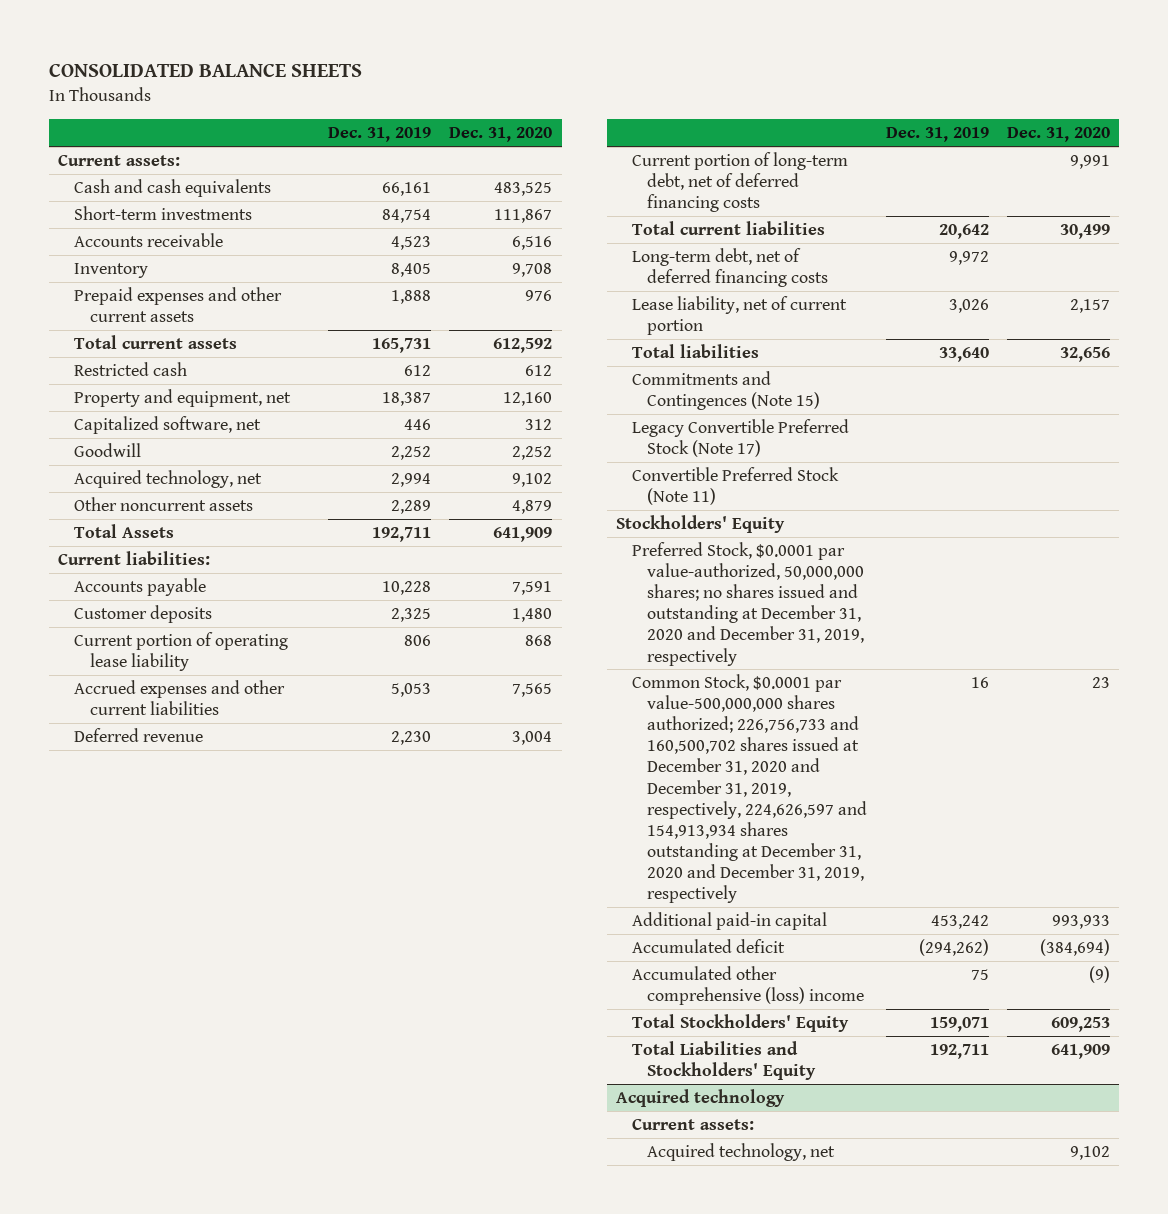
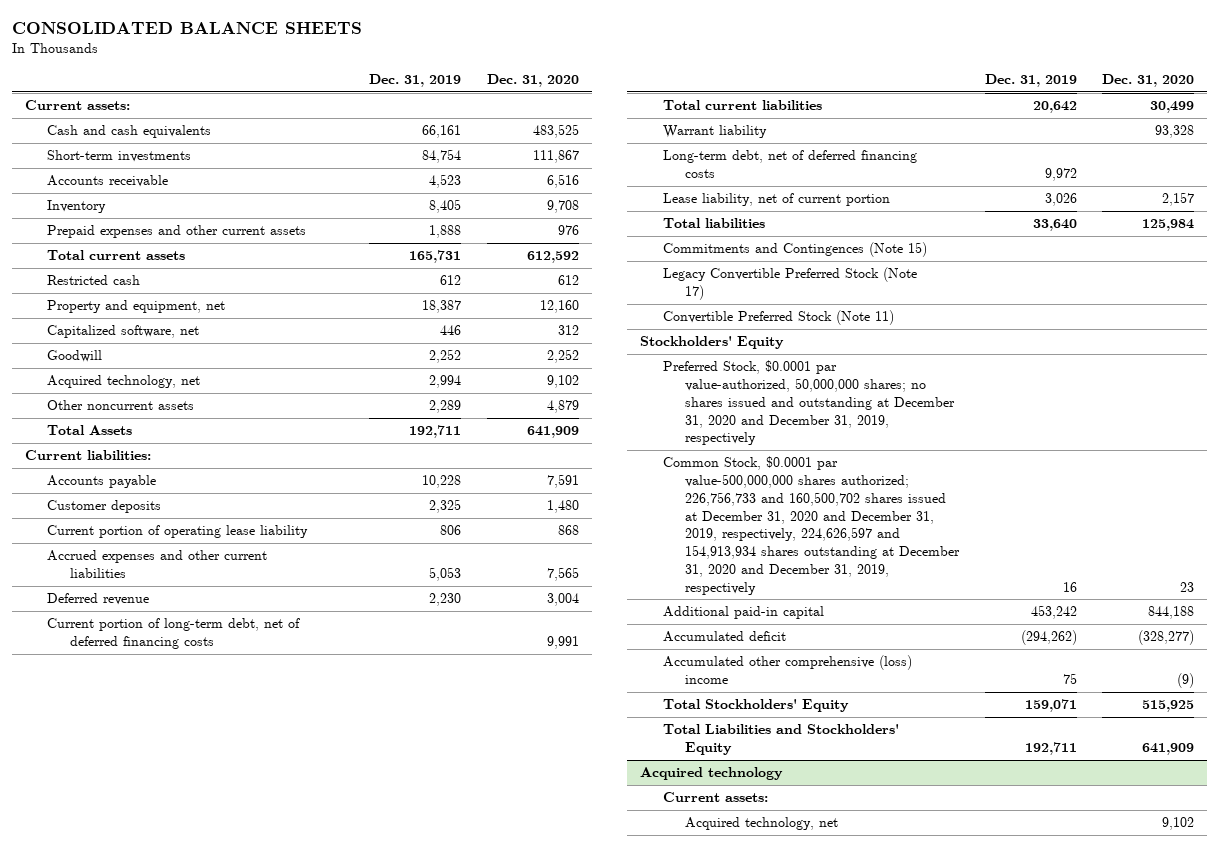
+ Warrant liability | | 93,328
- Total liabilities | 33,640 | 32,656
+ Total liabilities | 33,640 | 125,984
- Additional paid-in capital | 453,242 | 993,933
- Accumulated deficit | (294,262) | (384,694)
+ Additional paid-in capital | 453,242 | 844,188
+ Accumulated deficit | (294,262) | (328,277)
- Total Stockholders' Equity | 159,071 | 609,253
+ Total Stockholders' Equity | 159,071 | 515,925

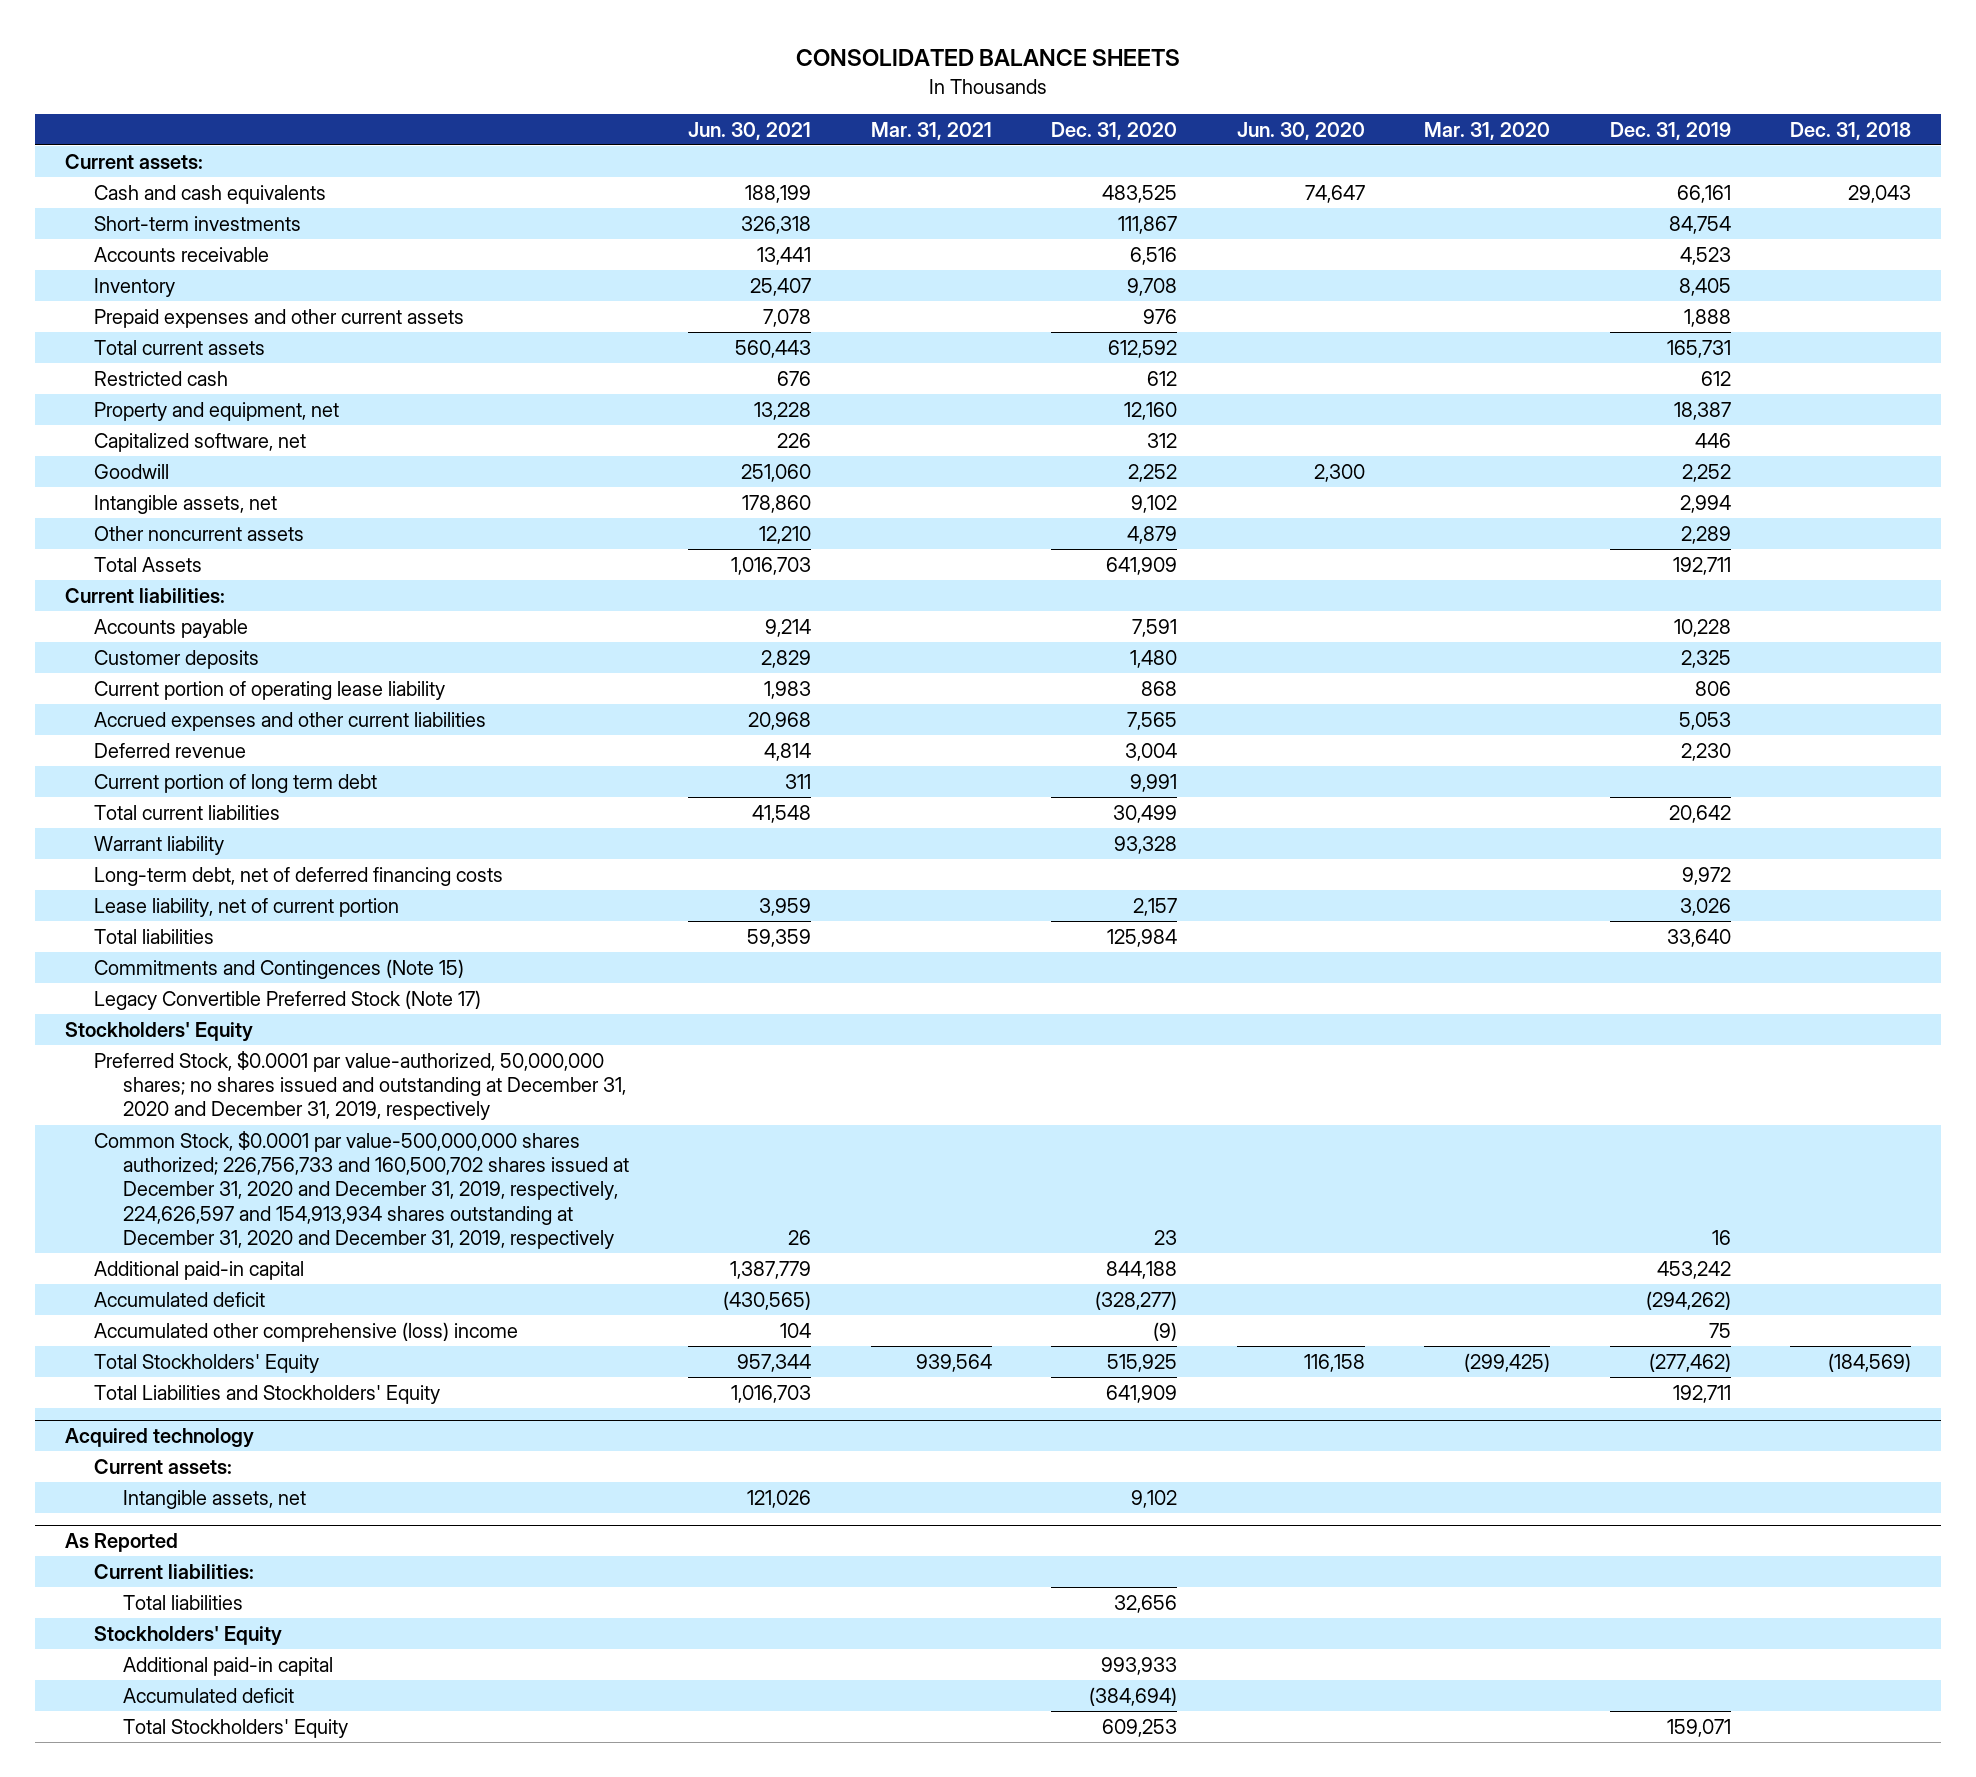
- | Dec. 31, 2019 | Dec. 31, 2020
+ | Jun. 30, 2021 | Mar. 31, 2021 | Dec. 31, 2020 | Jun. 30, 2020 | Mar. 31, 2020 | Dec. 31, 2019 | Dec. 31, 2018
- Acquired technology, net | 2,994 | 9,102
+ Intangible assets, net | 178,860 | | 9,102 | | | 2,994 |
- Current portion of long-term debt, net of deferred financing costs | | 9,991
+ Current portion of long term debt | 311 | | 9,991 | | | |
- Convertible Preferred Stock (Note 11)
- Total Stockholders' Equity | 159,071 | 515,925
+ Total Stockholders' Equity | 957,344 | 939,564 | 515,925 | 116,158 | (299,425) | (277,462) | (184,569)
@ Acquired technology
- Acquired technology, net | | 9,102
+ Intangible assets, net | 121,026 | | 9,102 | | | |
+ As Reported
+ Current liabilities:
+ Total liabilities | | | 32,656 | | | |
+ Stockholders' Equity
+ Additional paid-in capital | | | 993,933 | | | |
+ Accumulated deficit | | | (384,694) | | | |
+ Total Stockholders' Equity | | | 609,253 | | | 159,071 |

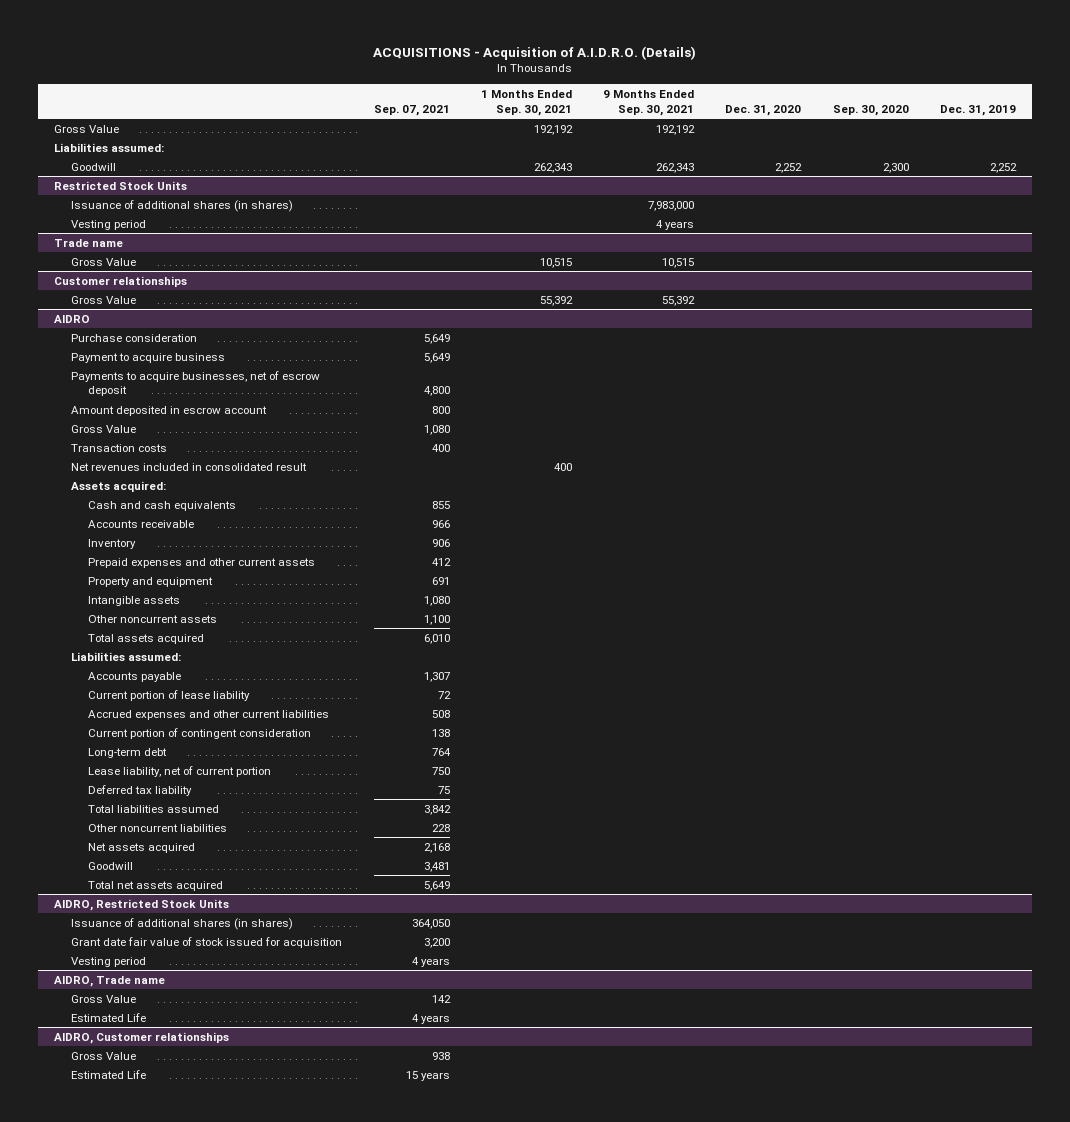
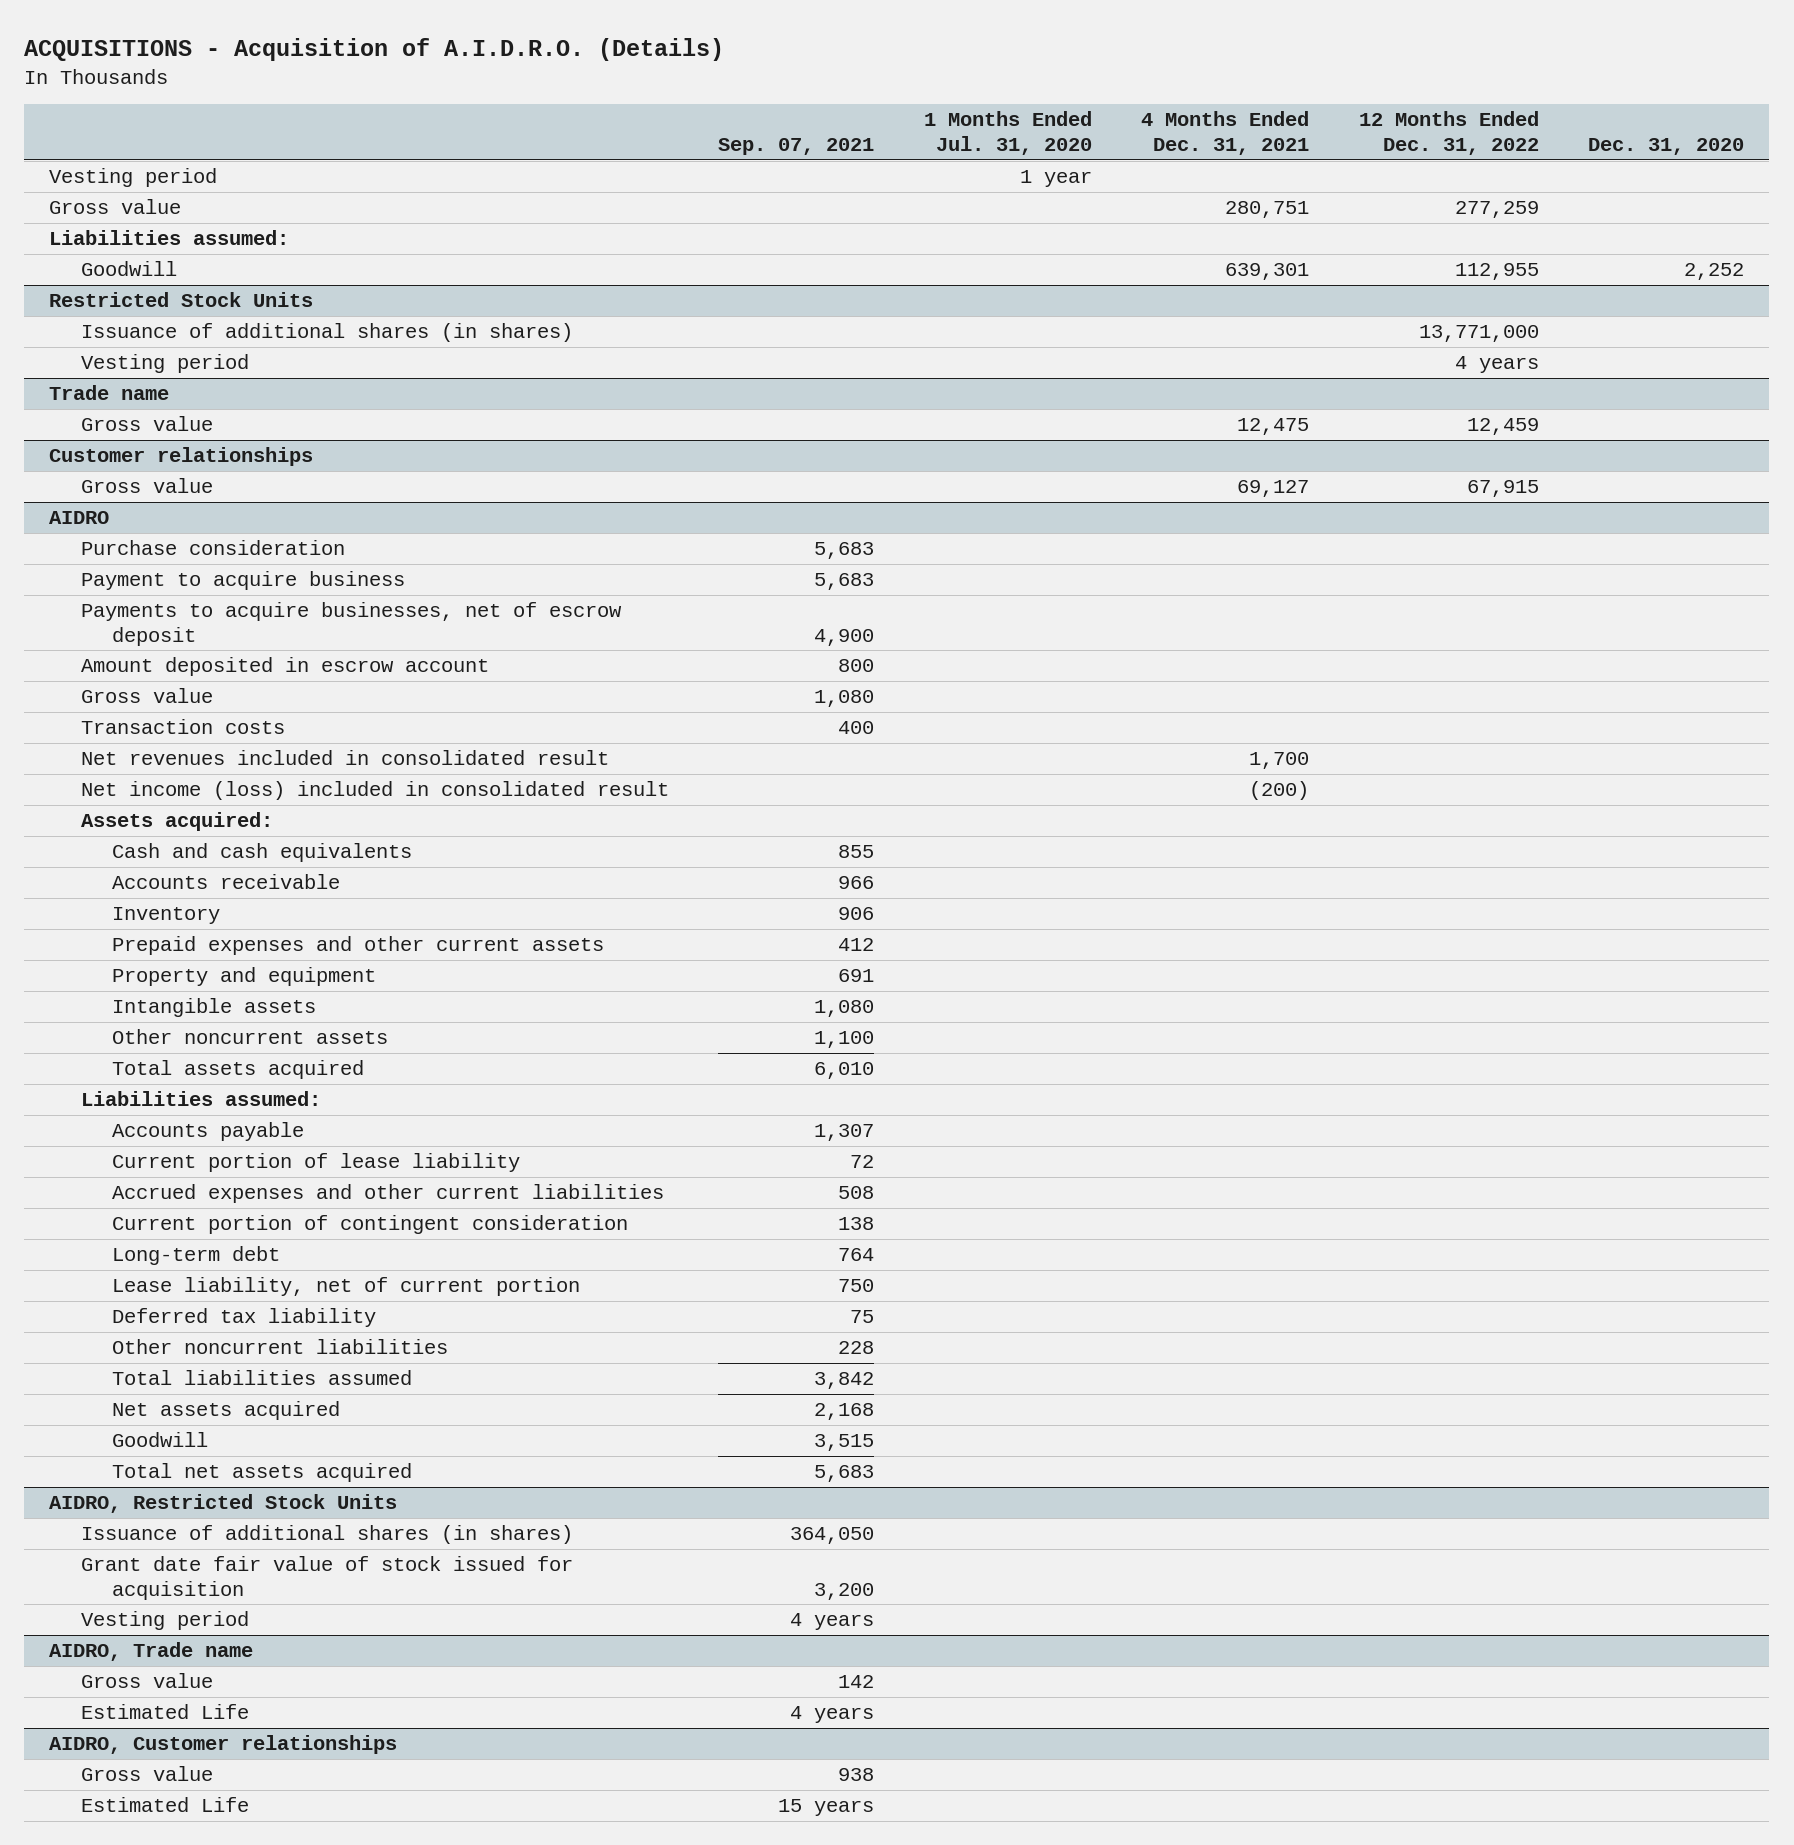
- | Sep. 07, 2021 | 1 Months Ended Sep. 30, 2021 | 9 Months Ended Sep. 30, 2021 | Dec. 31, 2020 | Sep. 30, 2020 | Dec. 31, 2019
+ | Sep. 07, 2021 | 1 Months Ended Jul. 31, 2020 | 4 Months Ended Dec. 31, 2021 | 12 Months Ended Dec. 31, 2022 | Dec. 31, 2020
- Gross Value | | 192,192 | 192,192 | | |
+ Vesting period | | 1 year | | |
+ Gross value | | | 280,751 | 277,259 |
@ Trade name
- Gross Value | | 10,515 | 10,515 | | |
+ Gross value | | | 12,475 | 12,459 |
@ Customer relationships
- Gross Value | | 55,392 | 55,392 | | |
+ Gross value | | | 69,127 | 67,915 |
@ AIDRO
- Purchase consideration | 5,649 | | | | |
- Payment to acquire business | 5,649 | | | | |
- Payments to acquire businesses, net of escrow deposit | 4,800 | | | | |
+ Purchase consideration | 5,683 | | | |
+ Payment to acquire business | 5,683 | | | |
+ Payments to acquire businesses, net of escrow deposit | 4,900 | | | |
- Gross Value | 1,080 | | | | |
+ Gross value | 1,080 | | | |
+ Net income (loss) included in consolidated result | | | (200) | |
moved down: Total liabilities assumed | 3,842 | | | |
- Goodwill | 3,481 | | | | |
- Total net assets acquired | 5,649 | | | | |
+ Goodwill | 3,515 | | | |
+ Total net assets acquired | 5,683 | | | |
@ AIDRO, Trade name
- Gross Value | 142 | | | | |
+ Gross value | 142 | | | |
@ AIDRO, Customer relationships
- Gross Value | 938 | | | | |
+ Gross value | 938 | | | |

